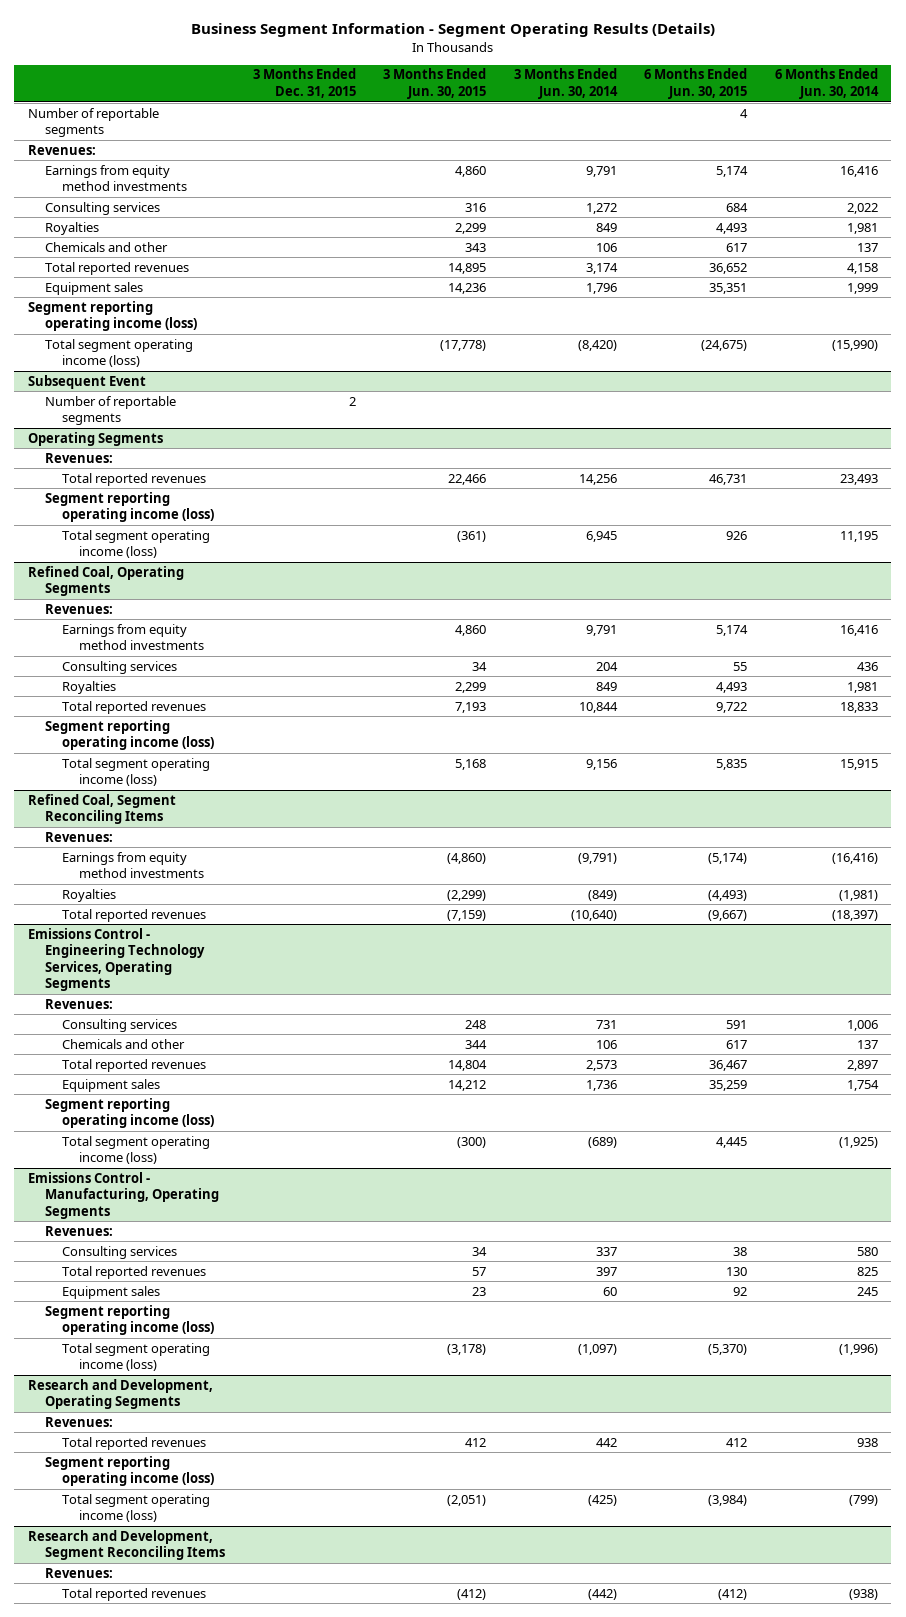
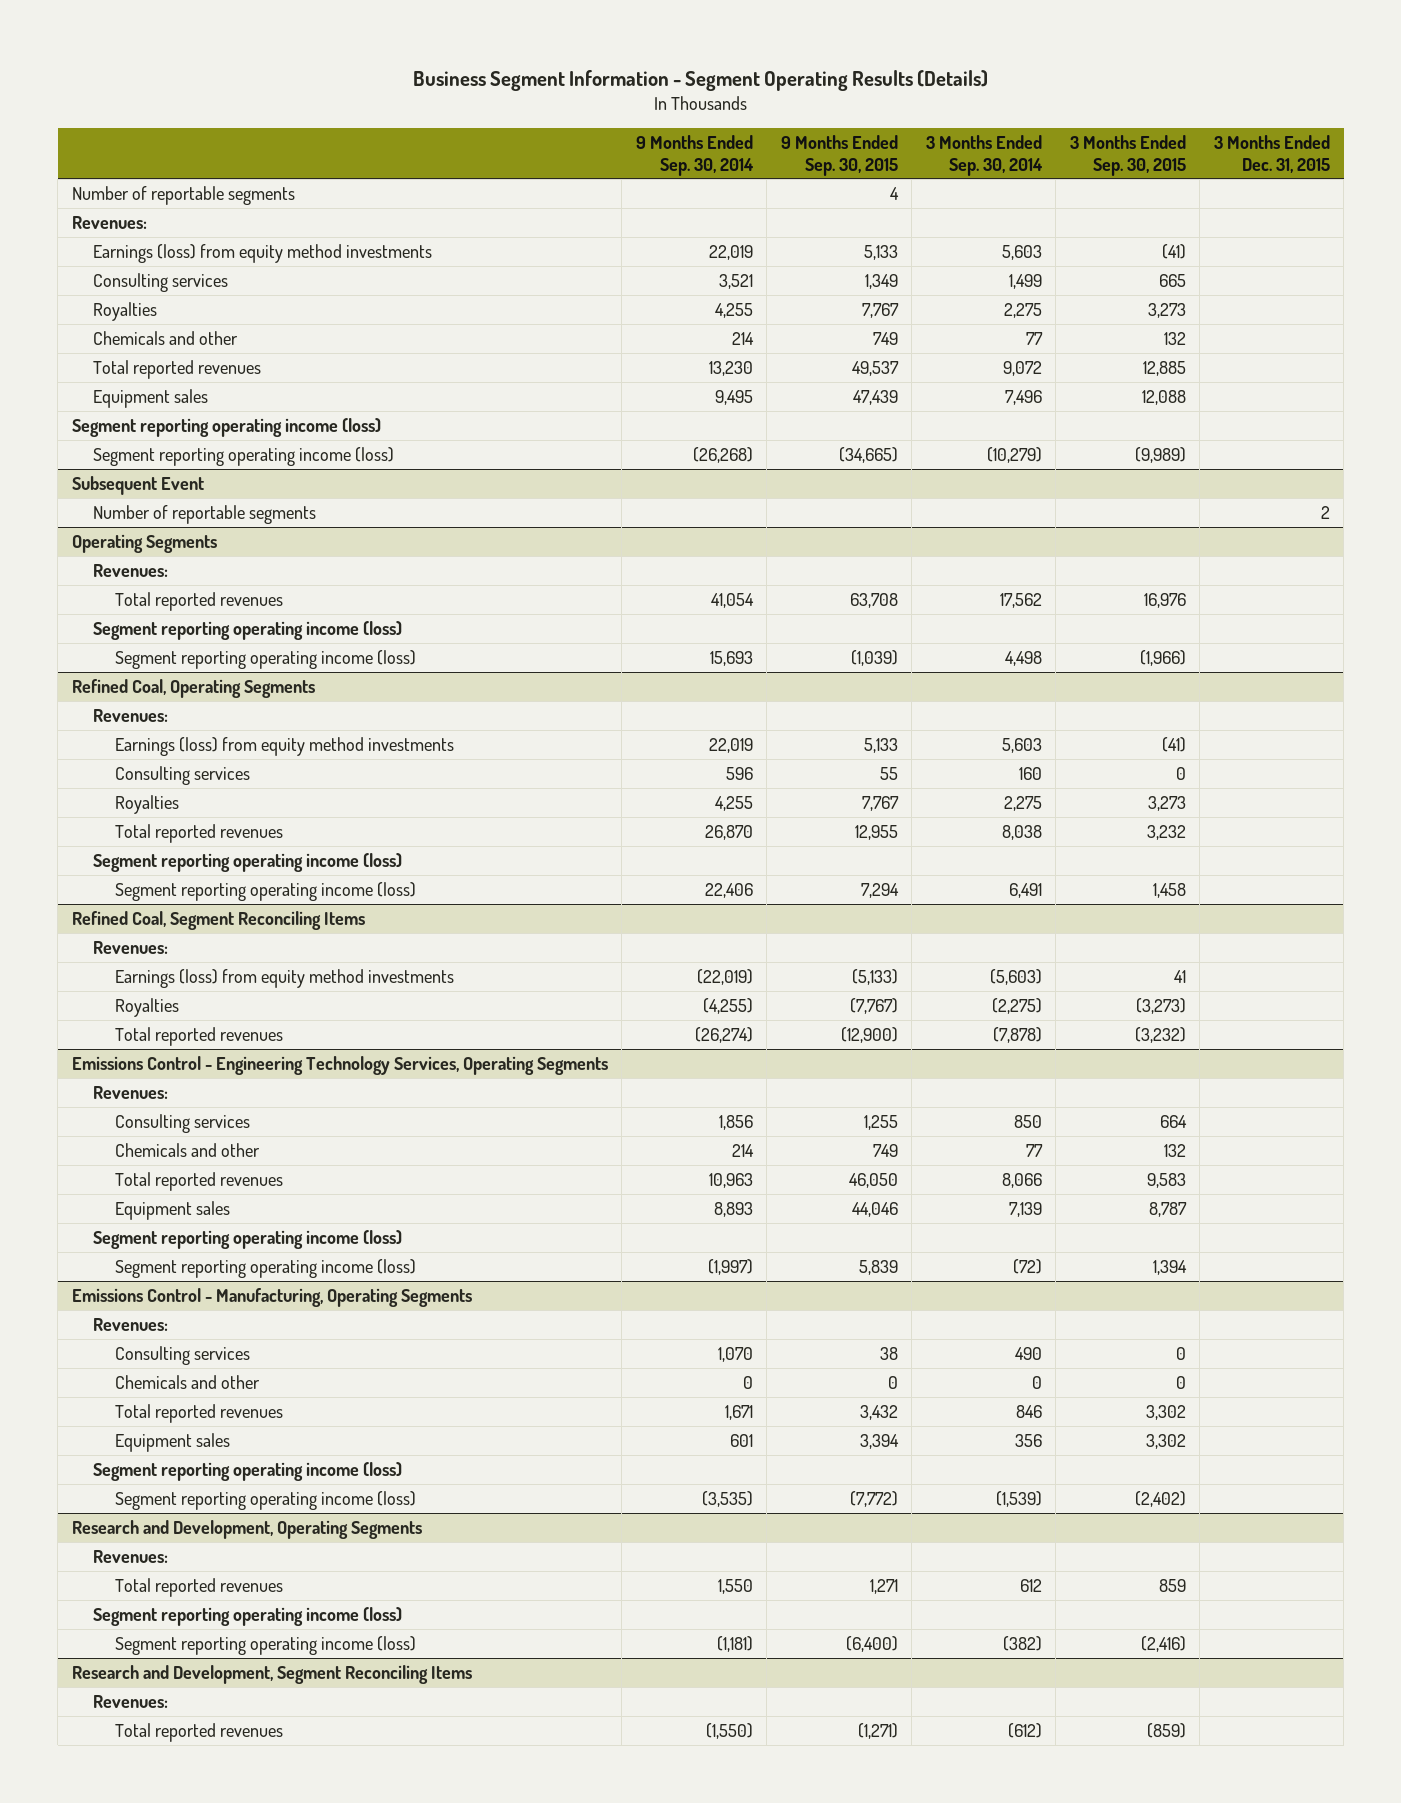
- | 3 Months Ended Dec. 31, 2015 | 3 Months Ended Jun. 30, 2015 | 3 Months Ended Jun. 30, 2014 | 6 Months Ended Jun. 30, 2015 | 6 Months Ended Jun. 30, 2014
+ | 9 Months Ended Sep. 30, 2014 | 9 Months Ended Sep. 30, 2015 | 3 Months Ended Sep. 30, 2014 | 3 Months Ended Sep. 30, 2015 | 3 Months Ended Dec. 31, 2015
- Earnings from equity method investments | | 4,860 | 9,791 | 5,174 | 16,416
+ Earnings (loss) from equity method investments | 22,019 | 5,133 | 5,603 | (41) |
- Total segment operating income (loss) | | (17,778) | (8,420) | (24,675) | (15,990)
+ Segment reporting operating income (loss) | (26,268) | (34,665) | (10,279) | (9,989) |
@ Operating Segments
- Total segment operating income (loss) | | (361) | 6,945 | 926 | 11,195
+ Segment reporting operating income (loss) | 15,693 | (1,039) | 4,498 | (1,966) |
@ Refined Coal, Operating Segments
- Earnings from equity method investments | | 4,860 | 9,791 | 5,174 | 16,416
+ Earnings (loss) from equity method investments | 22,019 | 5,133 | 5,603 | (41) |
- Total segment operating income (loss) | | 5,168 | 9,156 | 5,835 | 15,915
+ Segment reporting operating income (loss) | 22,406 | 7,294 | 6,491 | 1,458 |
@ Refined Coal, Segment Reconciling Items
- Earnings from equity method investments | | (4,860) | (9,791) | (5,174) | (16,416)
+ Earnings (loss) from equity method investments | (22,019) | (5,133) | (5,603) | 41 |
@ Emissions Control - Engineering Technology Services, Operating Segments
- Total segment operating income (loss) | | (300) | (689) | 4,445 | (1,925)
+ Segment reporting operating income (loss) | (1,997) | 5,839 | (72) | 1,394 |
@ Emissions Control - Manufacturing, Operating Segments
+ Chemicals and other | 0 | 0 | 0 | 0 |
- Total segment operating income (loss) | | (3,178) | (1,097) | (5,370) | (1,996)
+ Segment reporting operating income (loss) | (3,535) | (7,772) | (1,539) | (2,402) |
@ Research and Development, Operating Segments
- Total segment operating income (loss) | | (2,051) | (425) | (3,984) | (799)
+ Segment reporting operating income (loss) | (1,181) | (6,400) | (382) | (2,416) |

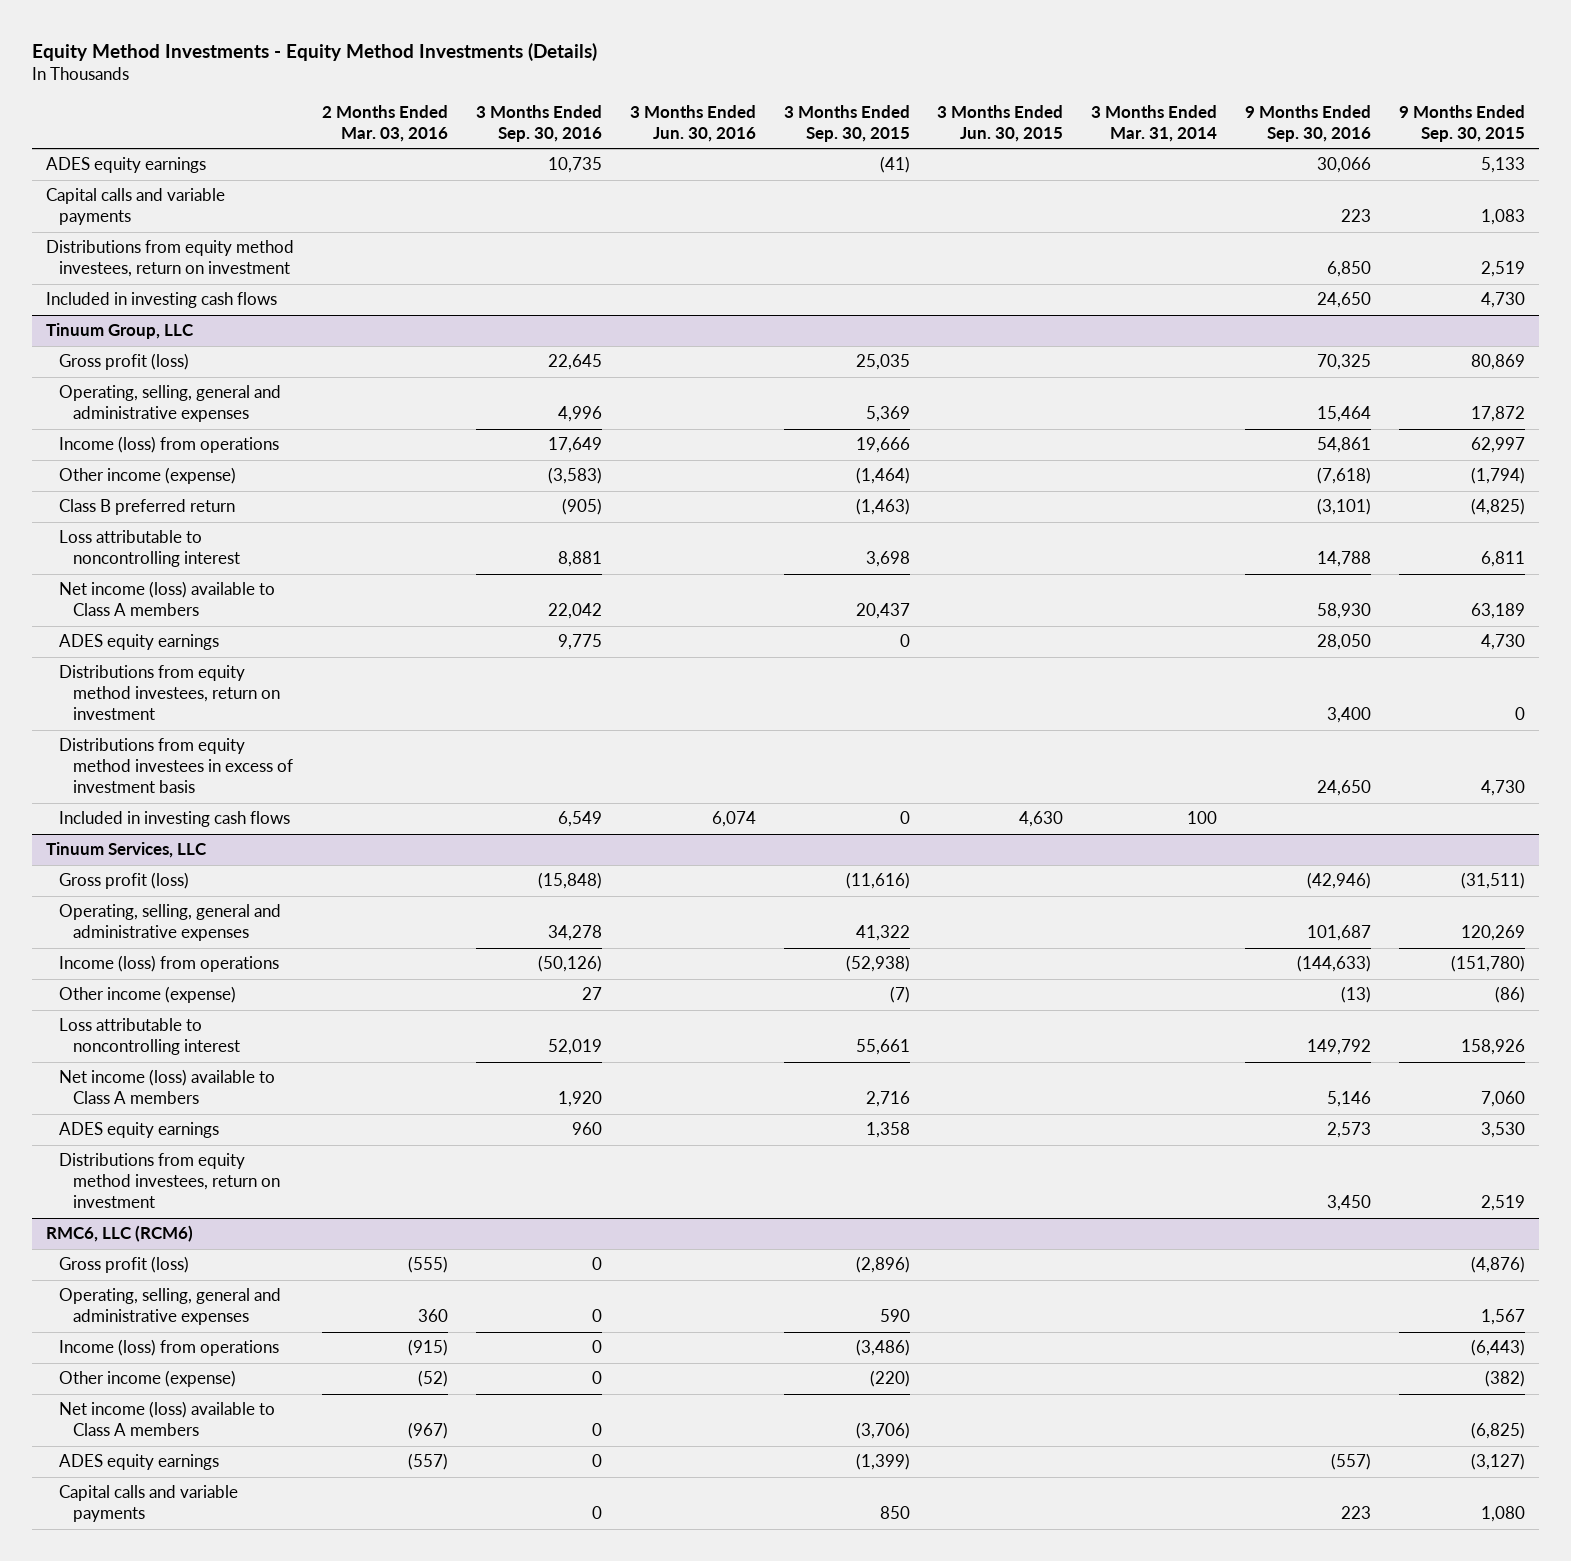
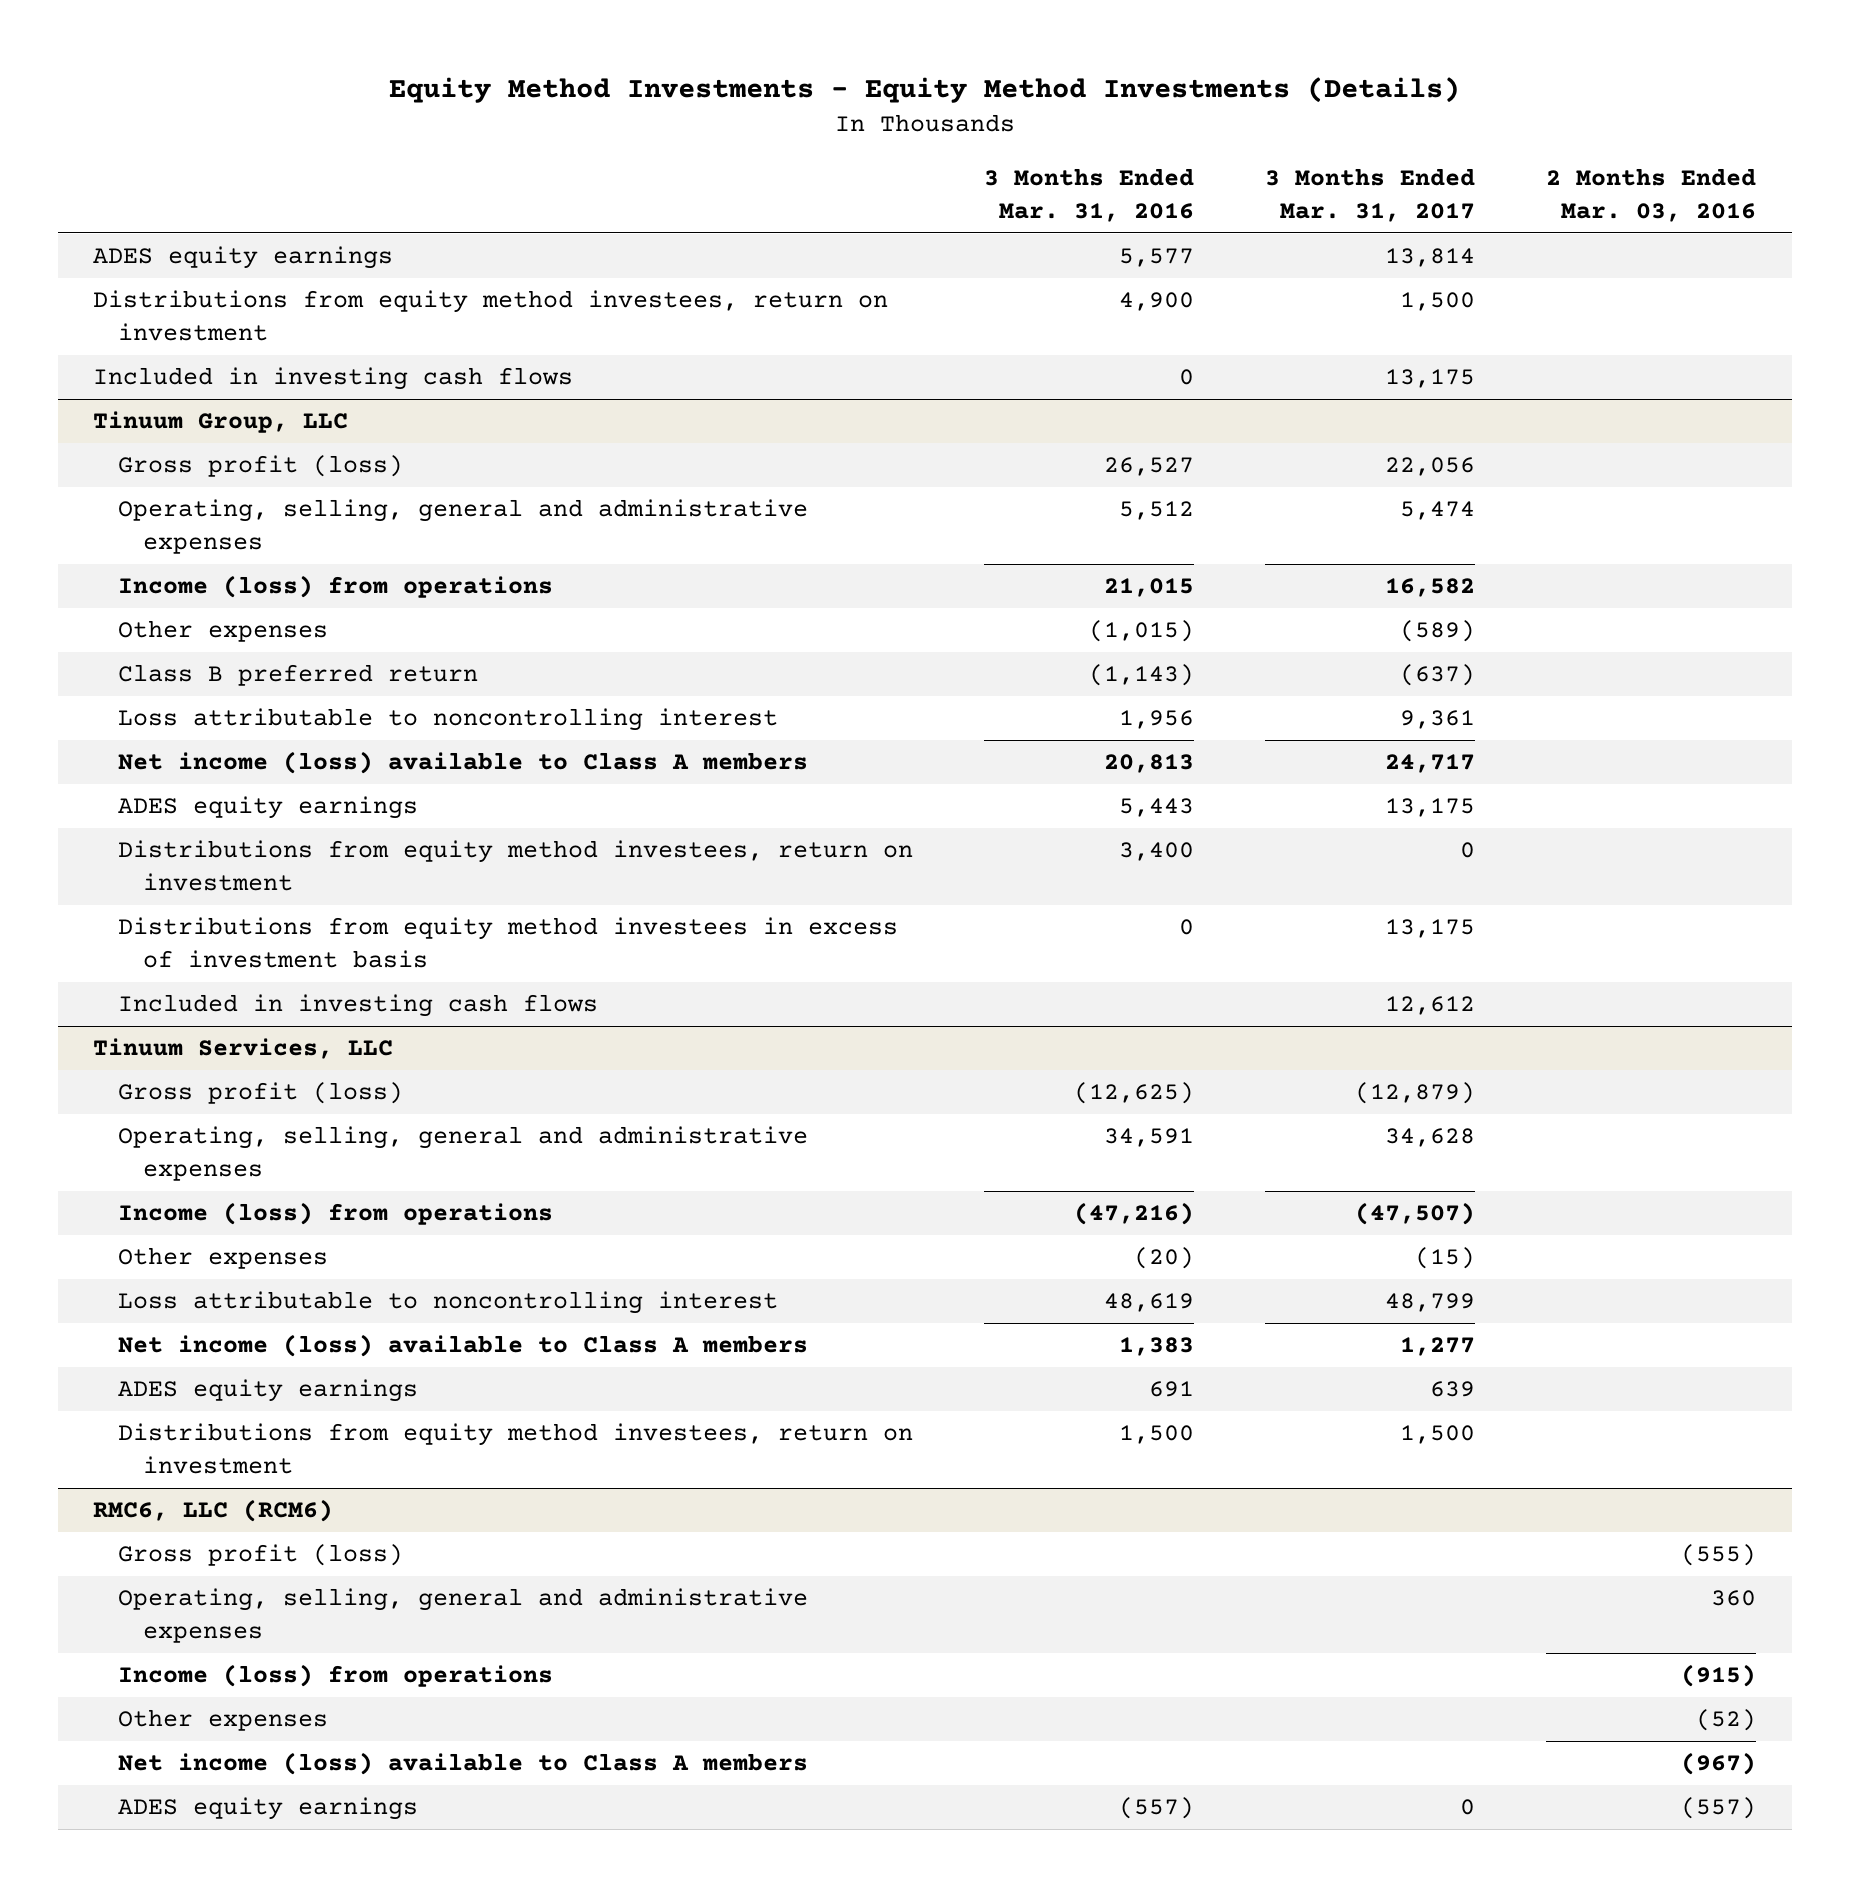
- | 2 Months Ended Mar. 03, 2016 | 3 Months Ended Sep. 30, 2016 | 3 Months Ended Jun. 30, 2016 | 3 Months Ended Sep. 30, 2015 | 3 Months Ended Jun. 30, 2015 | 3 Months Ended Mar. 31, 2014 | 9 Months Ended Sep. 30, 2016 | 9 Months Ended Sep. 30, 2015
+ | 3 Months Ended Mar. 31, 2016 | 3 Months Ended Mar. 31, 2017 | 2 Months Ended Mar. 03, 2016
- Capital calls and variable payments | | | | | | | 223 | 1,083
@ Tinuum Group, LLC
- Other income (expense) | | (3,583) | | (1,464) | | | (7,618) | (1,794)
+ Other expenses | (1,015) | (589) |
@ Tinuum Services, LLC
- Other income (expense) | | 27 | | (7) | | | (13) | (86)
+ Other expenses | (20) | (15) |
@ RMC6, LLC (RCM6)
- Other income (expense) | (52) | 0 | | (220) | | | | (382)
+ Other expenses | | | (52)
- Capital calls and variable payments | | 0 | | 850 | | | 223 | 1,080

